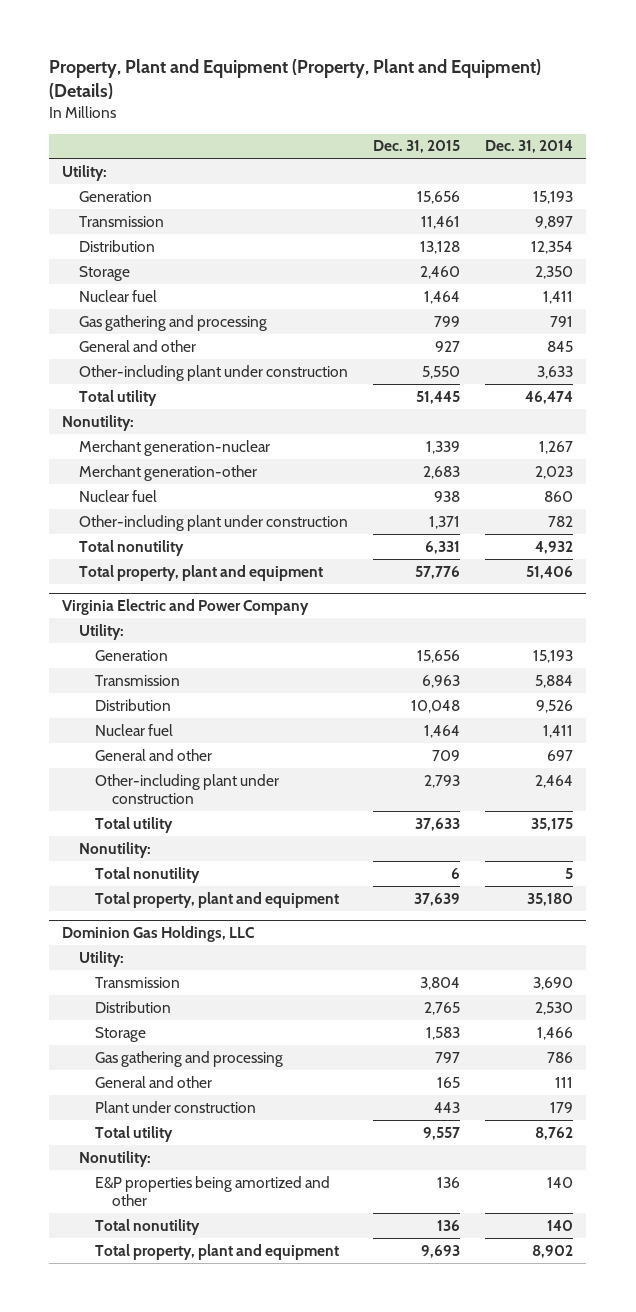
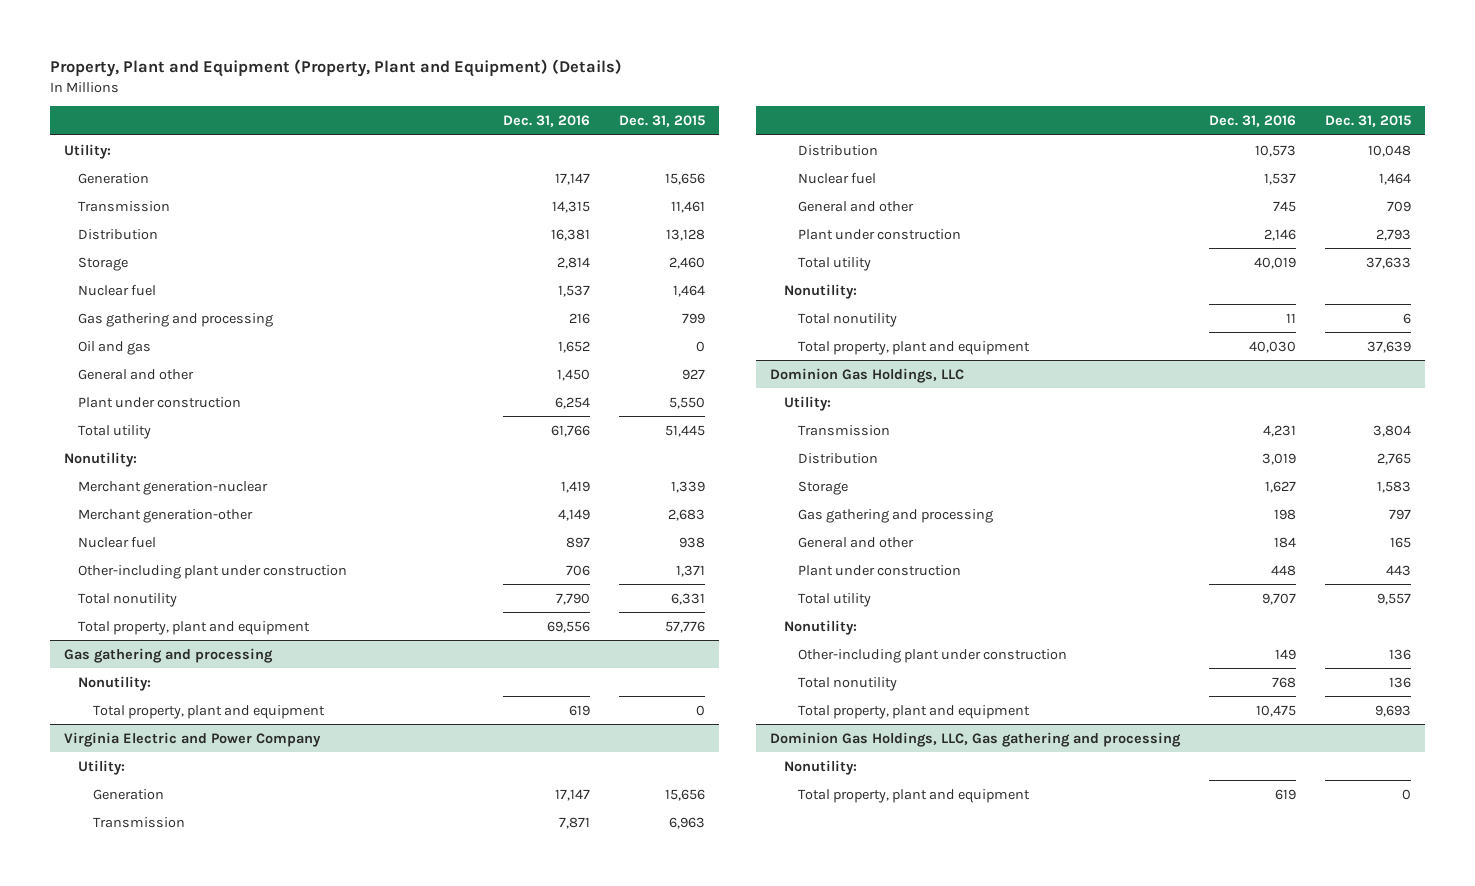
- | Dec. 31, 2015 | Dec. 31, 2014
+ | Dec. 31, 2016 | Dec. 31, 2015
+ Oil and gas | 1,652 | 0
- Other-including plant under construction | 5,550 | 3,633
+ Plant under construction | 6,254 | 5,550
+ Gas gathering and processing
+ Nonutility:
+ Total property, plant and equipment | 619 | 0
@ Virginia Electric and Power Company
- Other-including plant under construction | 2,793 | 2,464
+ Plant under construction | 2,146 | 2,793
@ Dominion Gas Holdings, LLC
- E&P properties being amortized and other | 136 | 140
+ Other-including plant under construction | 149 | 136
+ Dominion Gas Holdings, LLC, Gas gathering and processing
+ Nonutility:
+ Total property, plant and equipment | 619 | 0

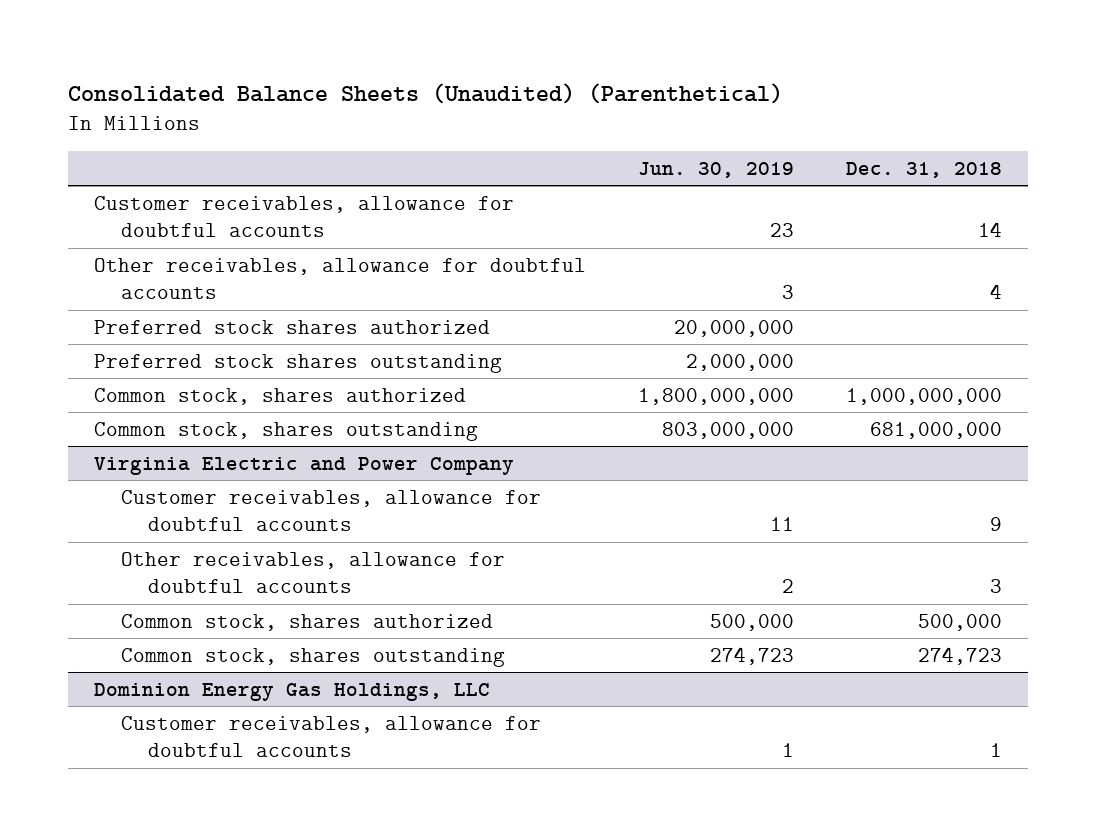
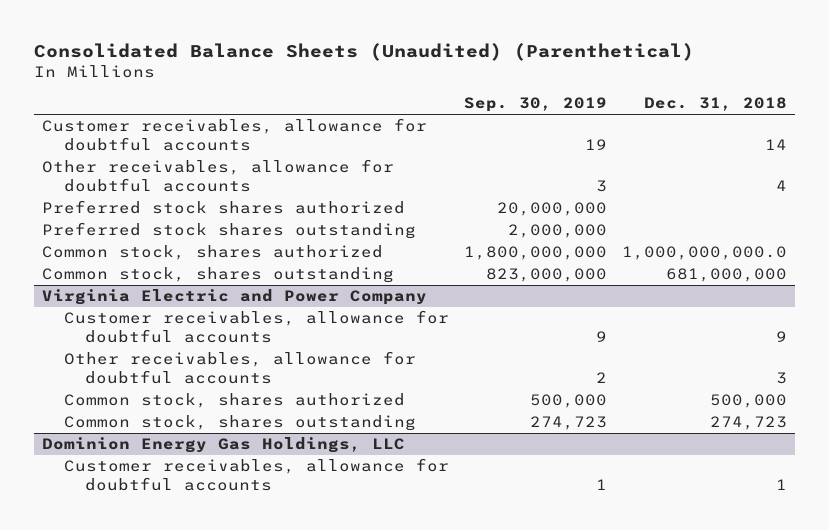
- | Jun. 30, 2019 | Dec. 31, 2018
+ | Sep. 30, 2019 | Dec. 31, 2018
- Common stock, shares authorized | 1,800,000,000 | 1,000,000,000
+ Common stock, shares authorized | 1,800,000,000 | 1,000,000,000.0

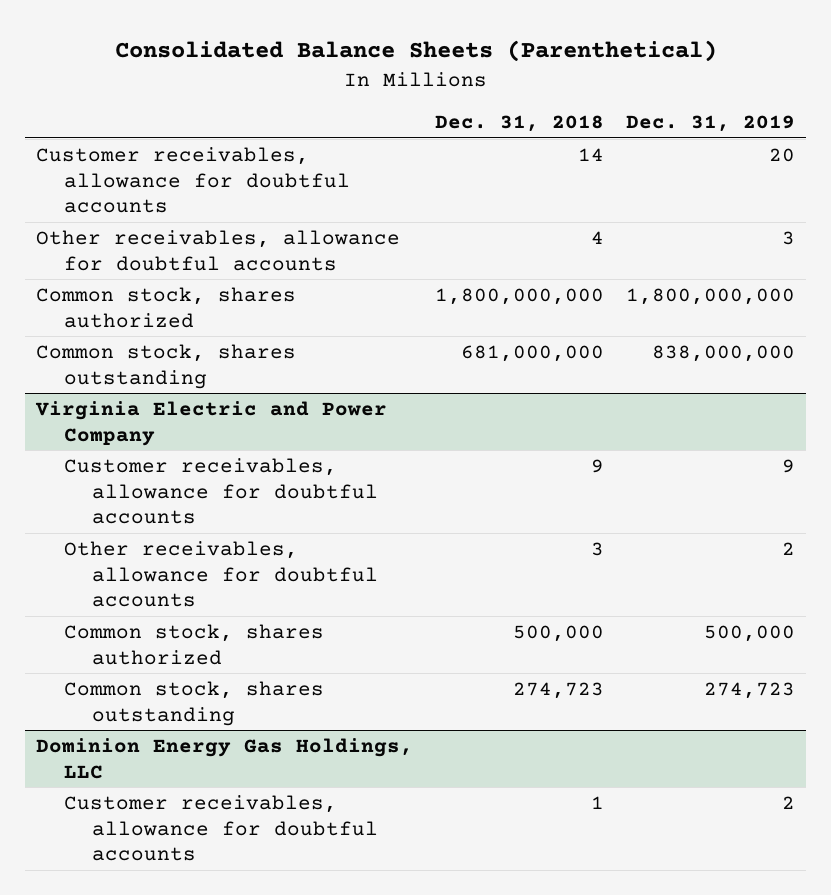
- Consolidated Balance Sheets (Unaudited) (Parenthetical)
+ Consolidated Balance Sheets (Parenthetical)
- | Sep. 30, 2019 | Dec. 31, 2018
+ | Dec. 31, 2018 | Dec. 31, 2019
- Preferred stock shares authorized | 20,000,000 |
- Preferred stock shares outstanding | 2,000,000 |
- Common stock, shares authorized | 1,800,000,000 | 1,000,000,000.0
+ Common stock, shares authorized | 1,800,000,000 | 1,800,000,000

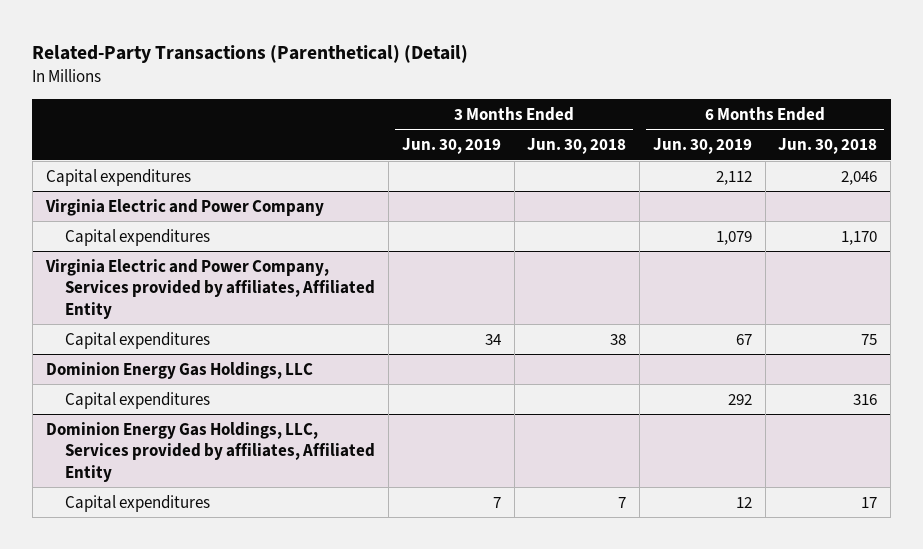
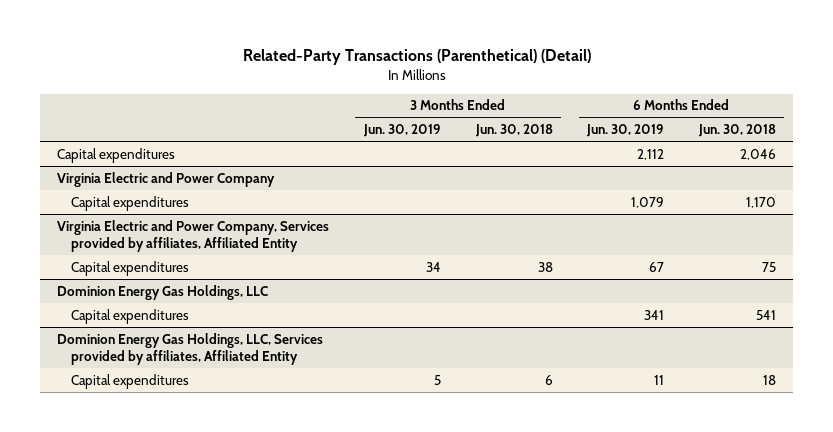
@ Dominion Energy Gas Holdings, LLC
- Capital expenditures | | | 292 | 316
+ Capital expenditures | | | 341 | 541
@ Dominion Energy Gas Holdings, LLC, Services provided by affiliates, Affiliated Entity
- Capital expenditures | 7 | 7 | 12 | 17
+ Capital expenditures | 5 | 6 | 11 | 18

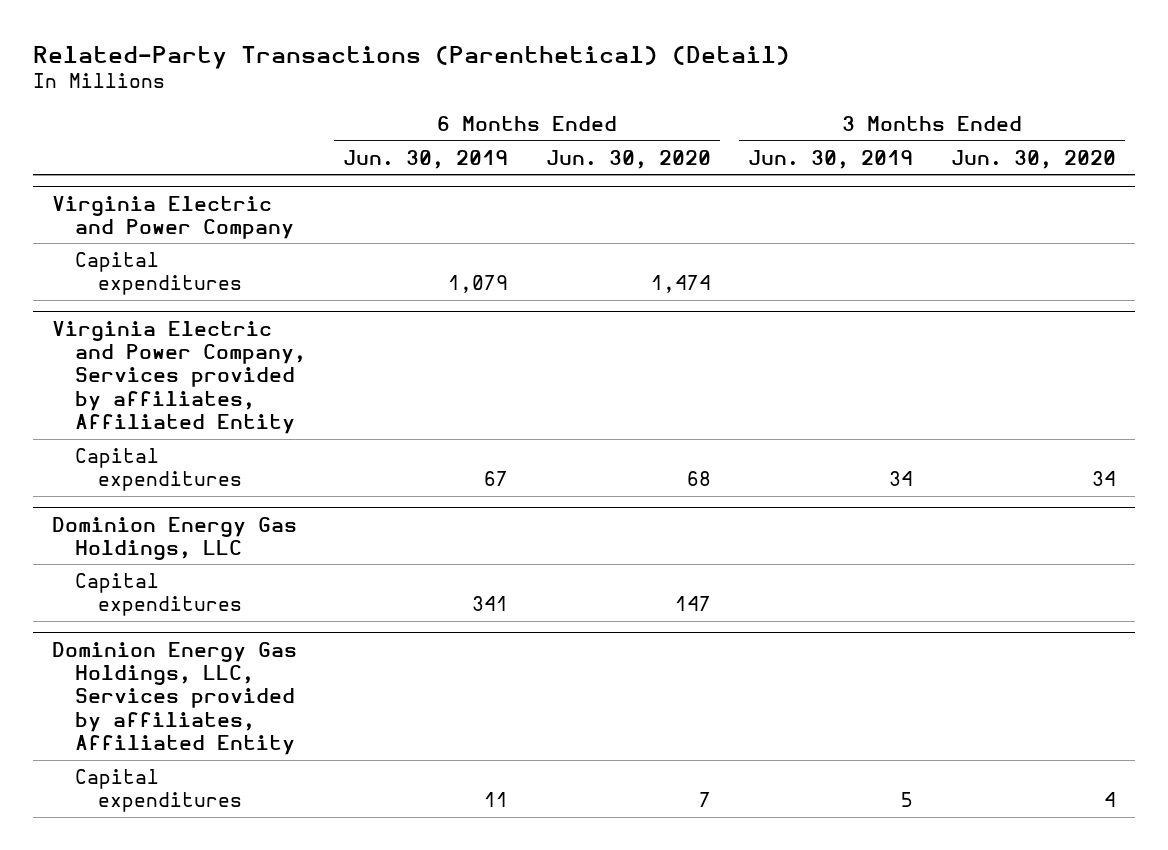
- | 3 Months Ended Jun. 30, 2019 | 3 Months Ended Jun. 30, 2018 | 6 Months Ended Jun. 30, 2019 | 6 Months Ended Jun. 30, 2018
+ | 6 Months Ended Jun. 30, 2019 | 6 Months Ended Jun. 30, 2020 | 3 Months Ended Jun. 30, 2019 | 3 Months Ended Jun. 30, 2020
- Capital expenditures | | | 2,112 | 2,046

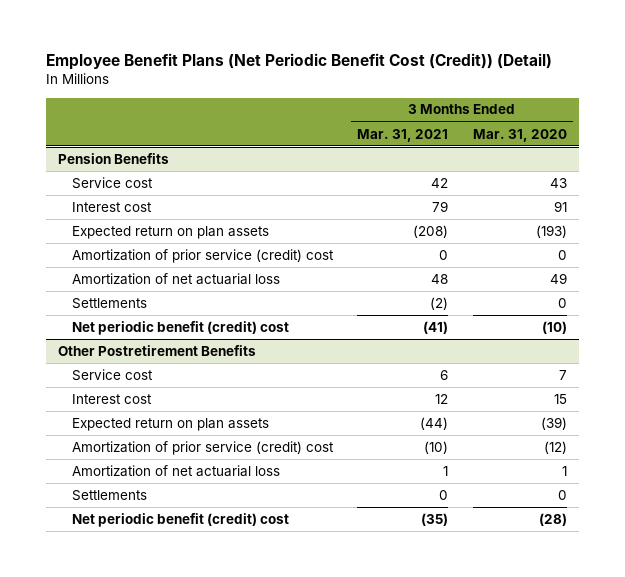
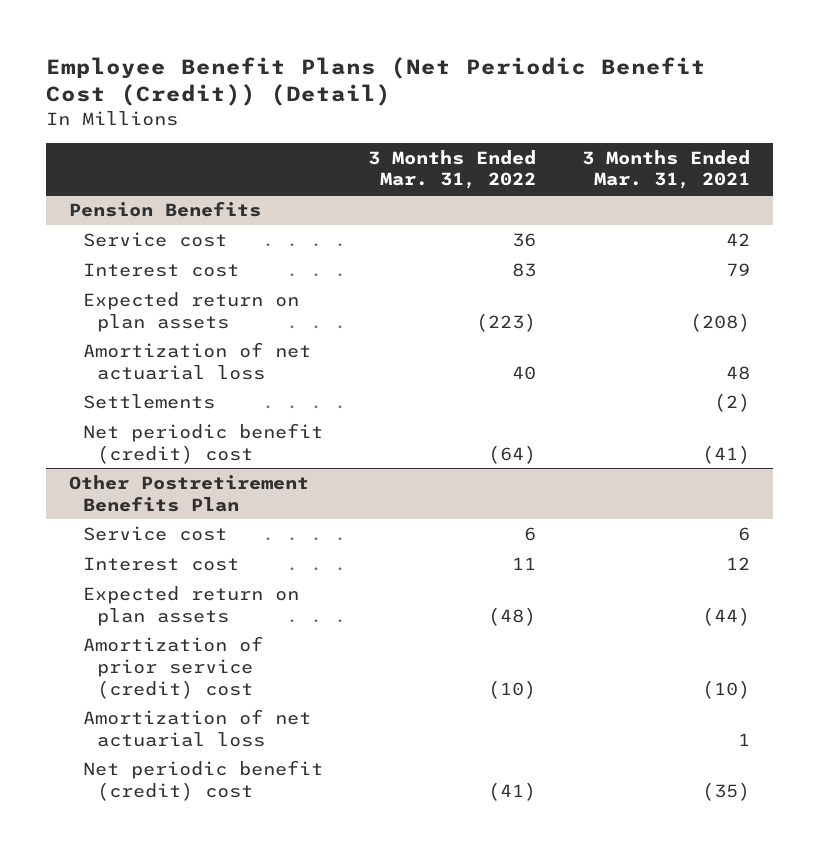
- | 3 Months Ended Mar. 31, 2021 | 3 Months Ended Mar. 31, 2020
+ | 3 Months Ended Mar. 31, 2022 | 3 Months Ended Mar. 31, 2021
@ Pension Benefits
- Amortization of prior service (credit) cost | 0 | 0
- Other Postretirement Benefits
+ Other Postretirement Benefits Plan
- Settlements | 0 | 0

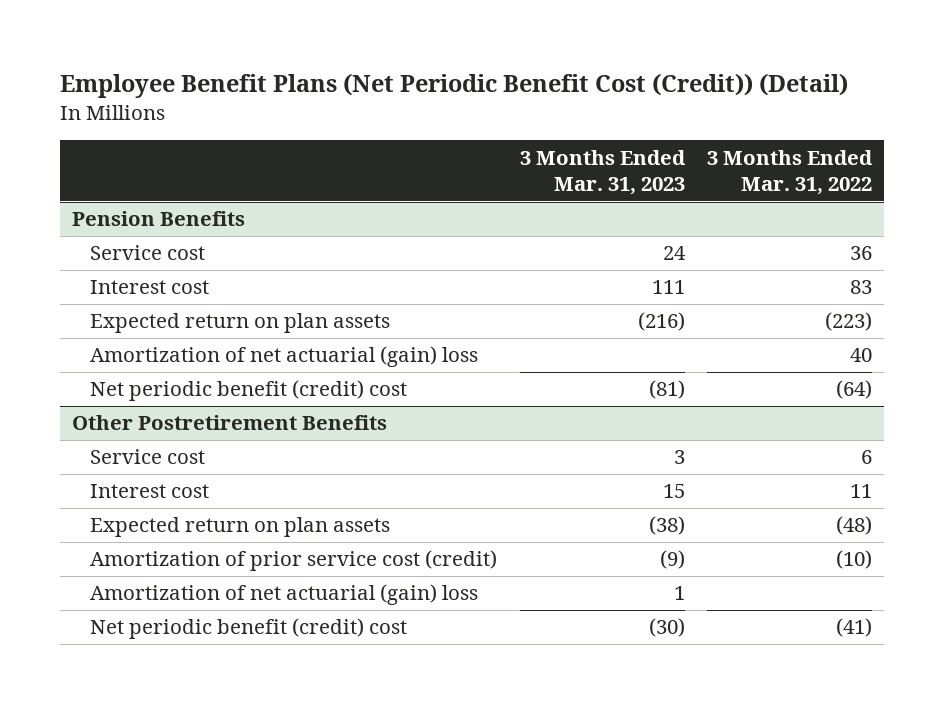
- | 3 Months Ended Mar. 31, 2022 | 3 Months Ended Mar. 31, 2021
+ | 3 Months Ended Mar. 31, 2023 | 3 Months Ended Mar. 31, 2022
@ Pension Benefits
- Amortization of net actuarial loss | 40 | 48
- Settlements | | (2)
+ Amortization of net actuarial (gain) loss | | 40
- Other Postretirement Benefits Plan
+ Other Postretirement Benefits
- Amortization of prior service (credit) cost | (10) | (10)
- Amortization of net actuarial loss | | 1
+ Amortization of prior service cost (credit) | (9) | (10)
+ Amortization of net actuarial (gain) loss | 1 |

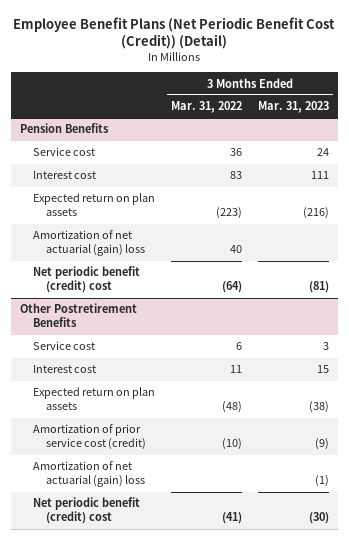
- | 3 Months Ended Mar. 31, 2023 | 3 Months Ended Mar. 31, 2022
+ | 3 Months Ended Mar. 31, 2022 | 3 Months Ended Mar. 31, 2023
@ Other Postretirement Benefits
- Amortization of net actuarial (gain) loss | 1 |
+ Amortization of net actuarial (gain) loss | | (1)

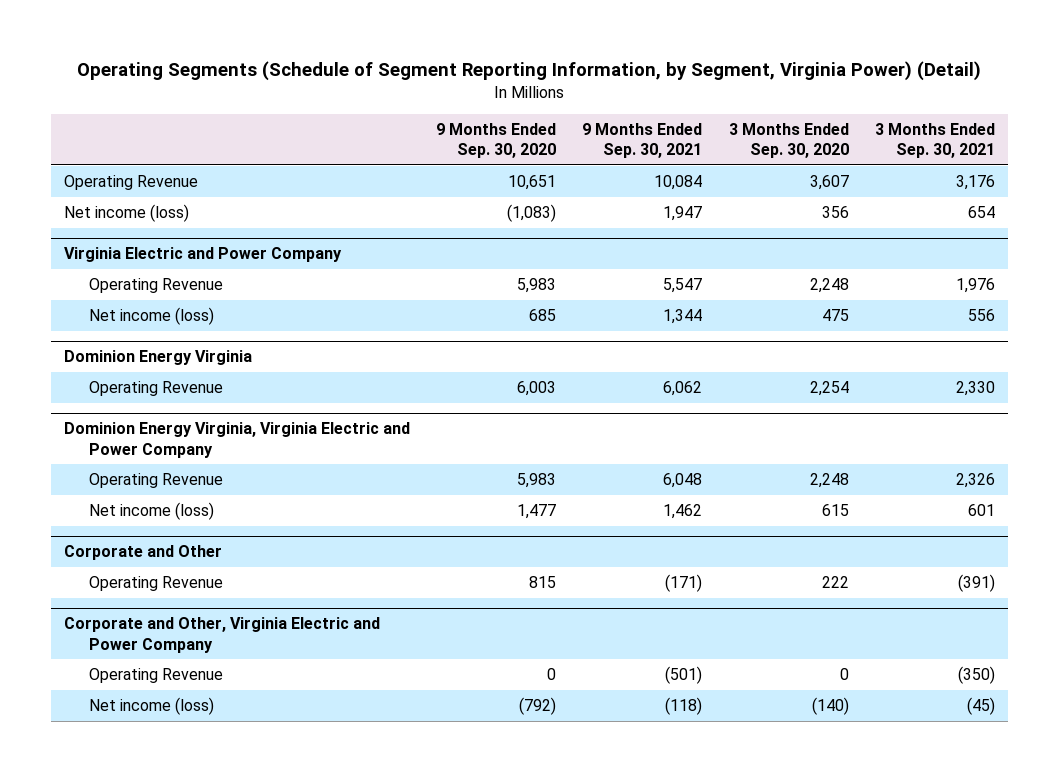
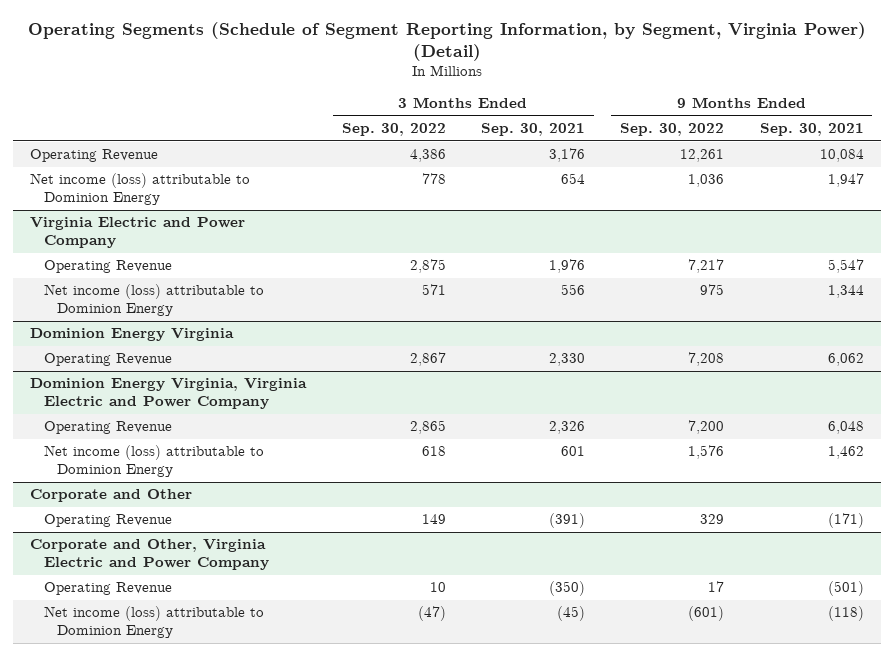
- | 9 Months Ended Sep. 30, 2020 | 9 Months Ended Sep. 30, 2021 | 3 Months Ended Sep. 30, 2020 | 3 Months Ended Sep. 30, 2021
+ | 3 Months Ended Sep. 30, 2022 | 3 Months Ended Sep. 30, 2021 | 9 Months Ended Sep. 30, 2022 | 9 Months Ended Sep. 30, 2021
- Net income (loss) | (1,083) | 1,947 | 356 | 654
+ Net income (loss) attributable to Dominion Energy | 778 | 654 | 1,036 | 1,947
@ Virginia Electric and Power Company
- Net income (loss) | 685 | 1,344 | 475 | 556
+ Net income (loss) attributable to Dominion Energy | 571 | 556 | 975 | 1,344
@ Dominion Energy Virginia, Virginia Electric and Power Company
- Net income (loss) | 1,477 | 1,462 | 615 | 601
+ Net income (loss) attributable to Dominion Energy | 618 | 601 | 1,576 | 1,462
@ Corporate and Other, Virginia Electric and Power Company
- Net income (loss) | (792) | (118) | (140) | (45)
+ Net income (loss) attributable to Dominion Energy | (47) | (45) | (601) | (118)

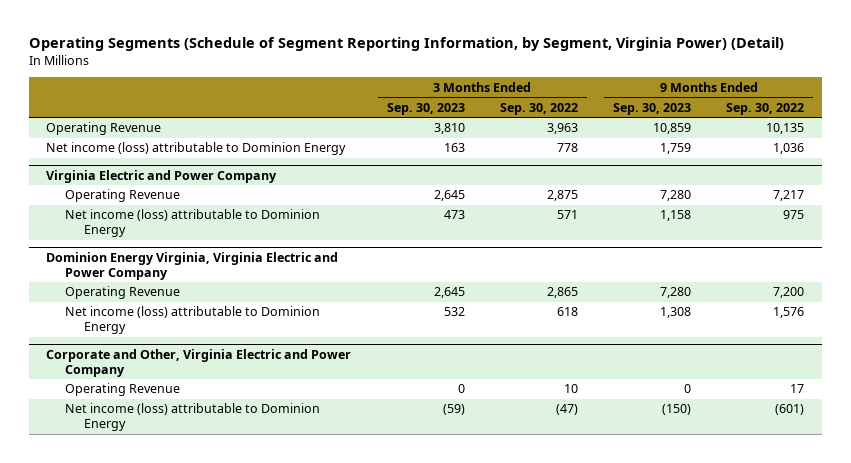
- | 3 Months Ended Sep. 30, 2022 | 3 Months Ended Sep. 30, 2021 | 9 Months Ended Sep. 30, 2022 | 9 Months Ended Sep. 30, 2021
+ | 3 Months Ended Sep. 30, 2023 | 3 Months Ended Sep. 30, 2022 | 9 Months Ended Sep. 30, 2023 | 9 Months Ended Sep. 30, 2022
- Operating Revenue | 4,386 | 3,176 | 12,261 | 10,084
+ Operating Revenue | 3,810 | 3,963 | 10,859 | 10,135
- Dominion Energy Virginia
- Operating Revenue | 2,867 | 2,330 | 7,208 | 6,062
- Corporate and Other
- Operating Revenue | 149 | (391) | 329 | (171)

